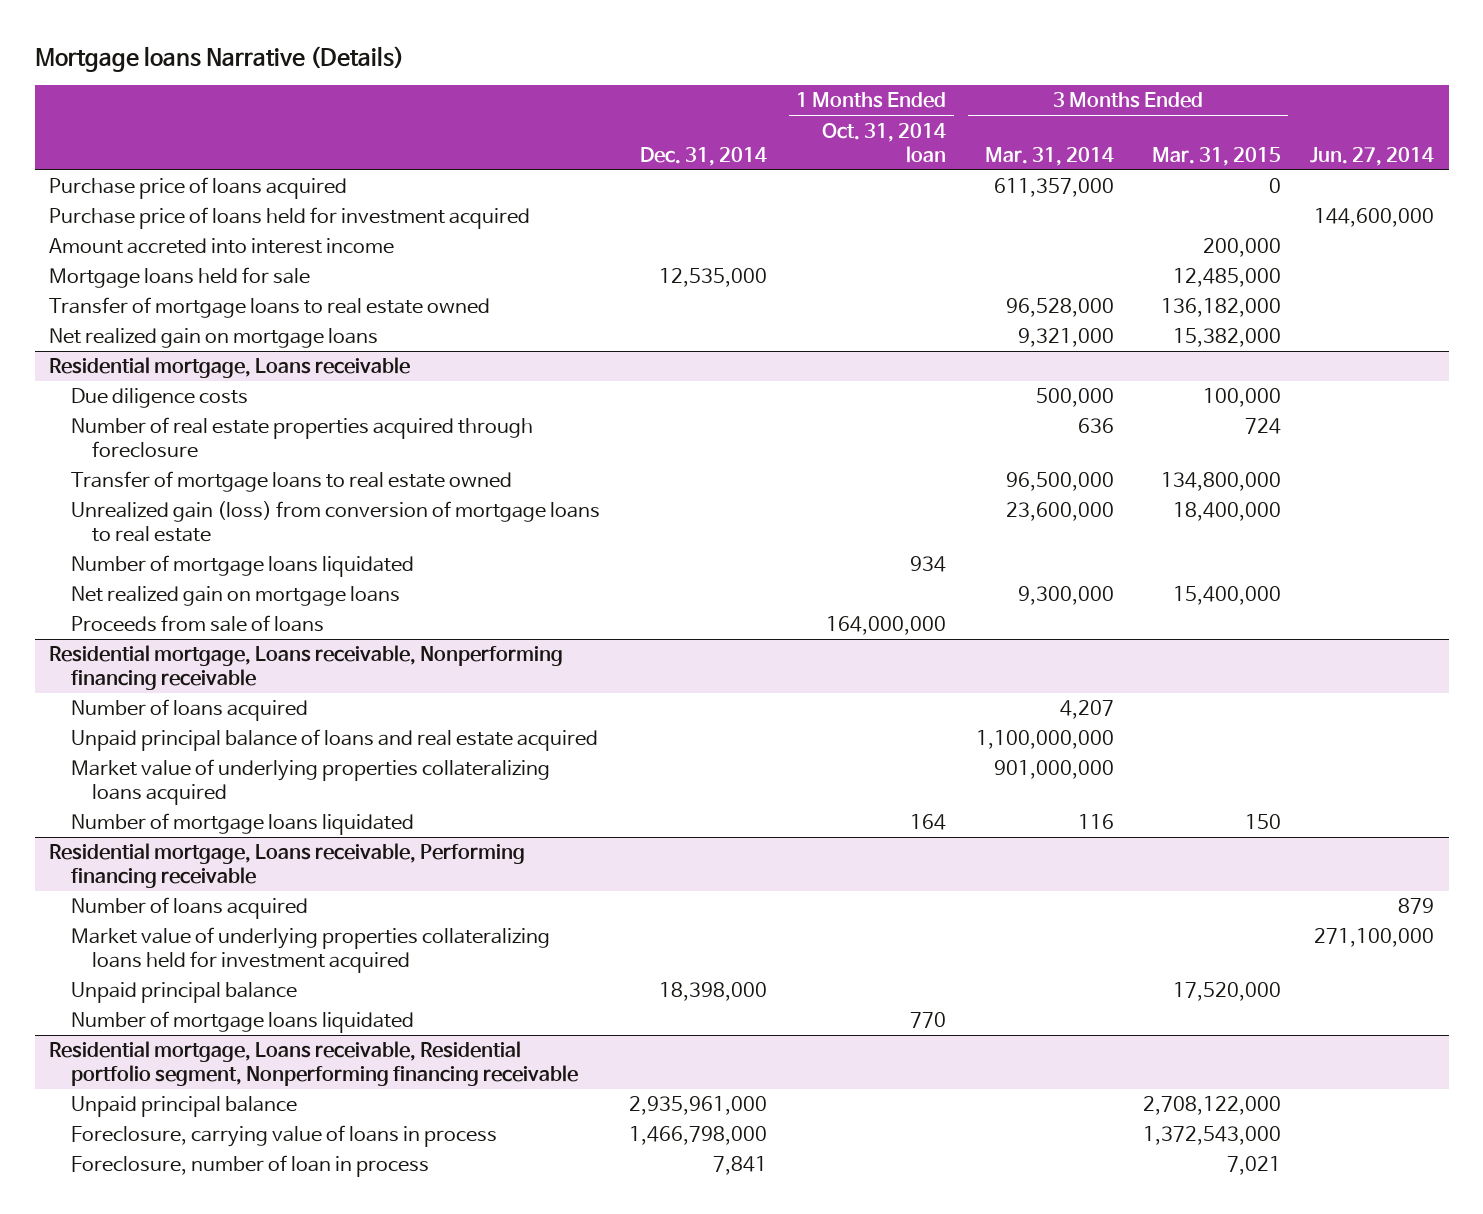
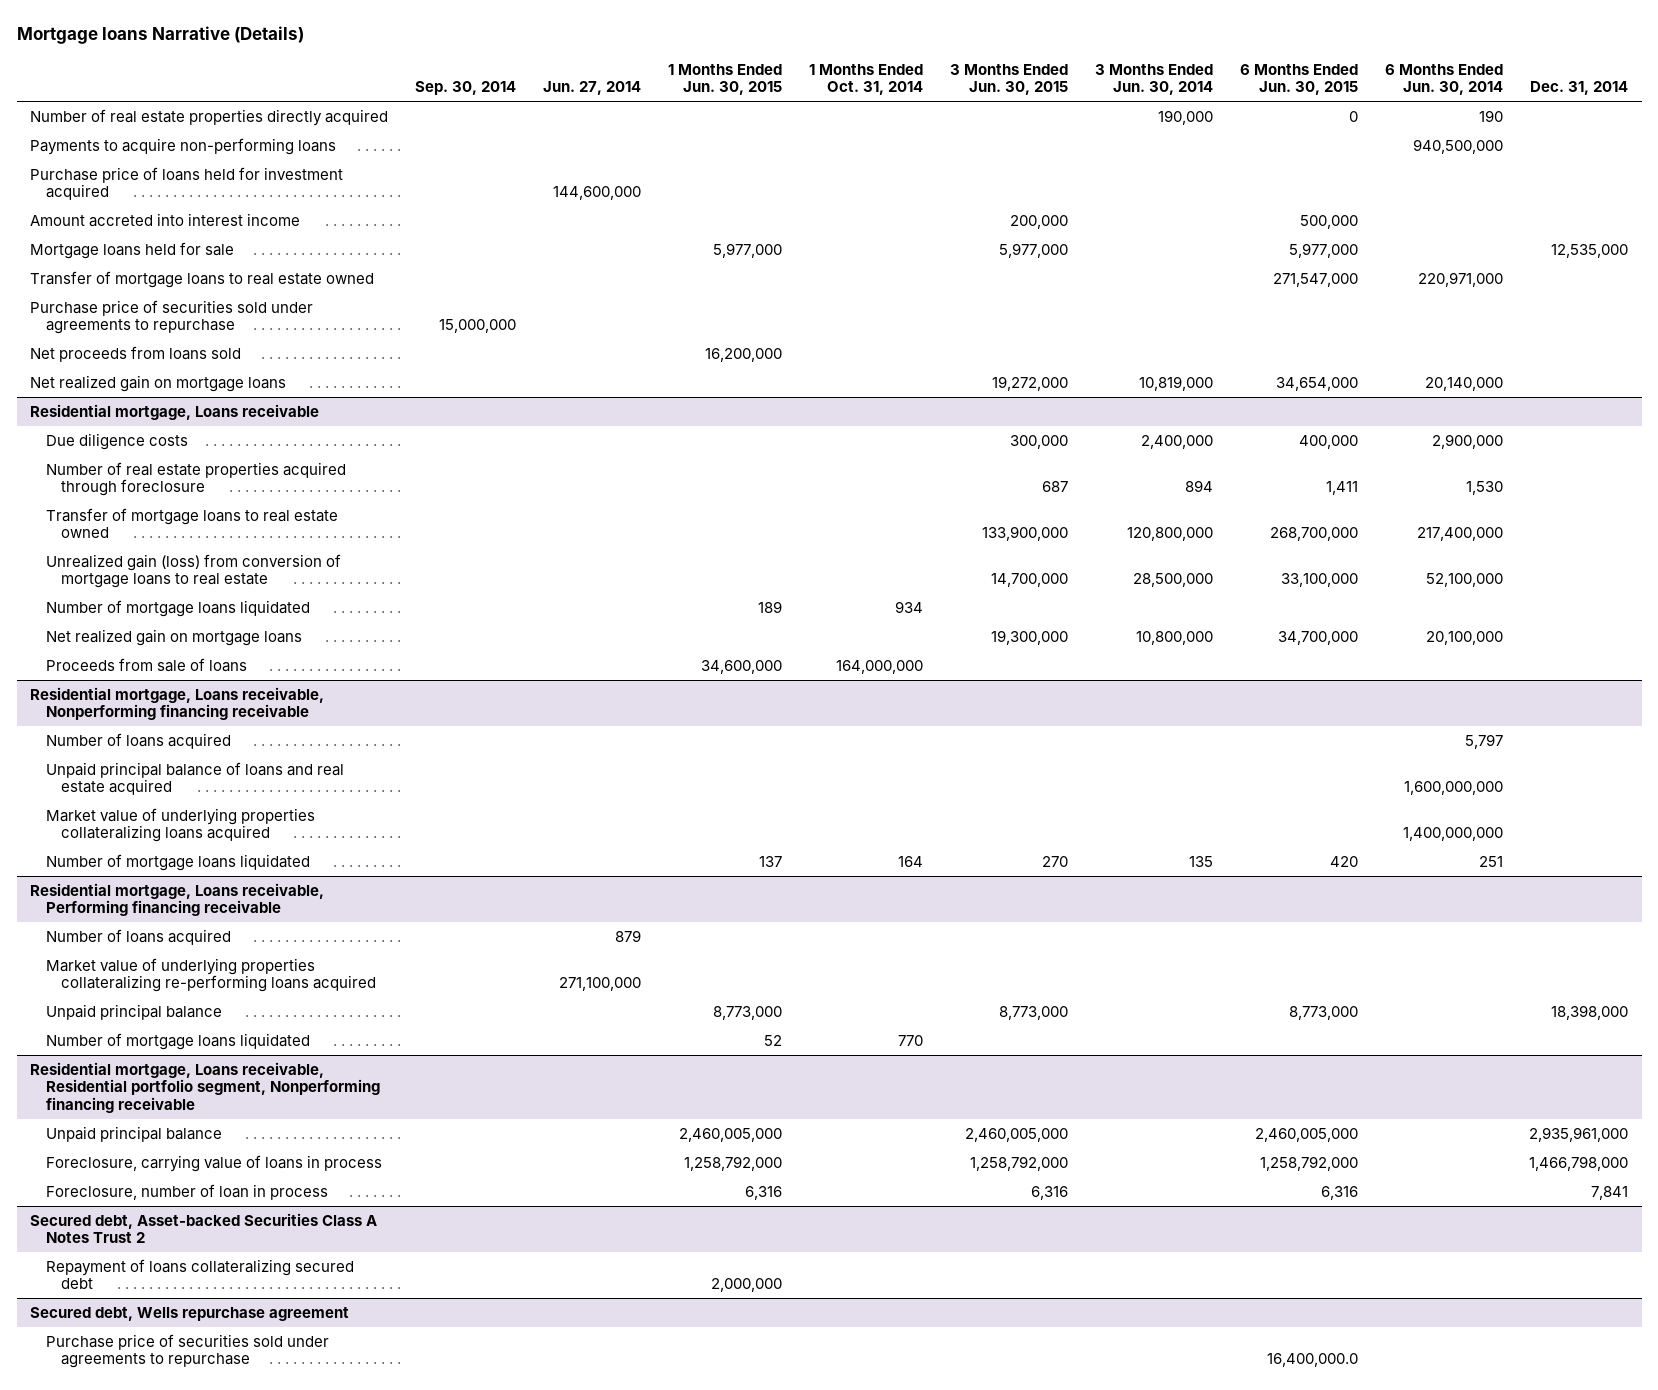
- | Dec. 31, 2014 | 1 Months Ended Oct. 31, 2014 loan | 3 Months Ended Mar. 31, 2014 | 3 Months Ended Mar. 31, 2015 | Jun. 27, 2014
+ | Sep. 30, 2014 | Jun. 27, 2014 | 1 Months Ended Jun. 30, 2015 | 1 Months Ended Oct. 31, 2014 | 3 Months Ended Jun. 30, 2015 | 3 Months Ended Jun. 30, 2014 | 6 Months Ended Jun. 30, 2015 | 6 Months Ended Jun. 30, 2014 | Dec. 31, 2014
- Purchase price of loans acquired | | | 611,357,000 | 0 |
+ Number of real estate properties directly acquired | | | | | | 190,000 | 0 | 190 |
+ Payments to acquire non-performing loans | | | | | | | | 940,500,000 |
+ Purchase price of securities sold under agreements to repurchase | 15,000,000 | | | | | | | |
+ Net proceeds from loans sold | | | 16,200,000 | | | | | |
@ Residential mortgage, Loans receivable, Performing financing receivable
- Market value of underlying properties collateralizing loans held for investment acquired | | | | | 271,100,000
+ Market value of underlying properties collateralizing re-performing loans acquired | | 271,100,000 | | | | | | |
+ Secured debt, Asset-backed Securities Class A Notes Trust 2
+ Repayment of loans collateralizing secured debt | | | 2,000,000 | | | | | |
+ Secured debt, Wells repurchase agreement
+ Purchase price of securities sold under agreements to repurchase | | | | | | | 16,400,000.0 | |

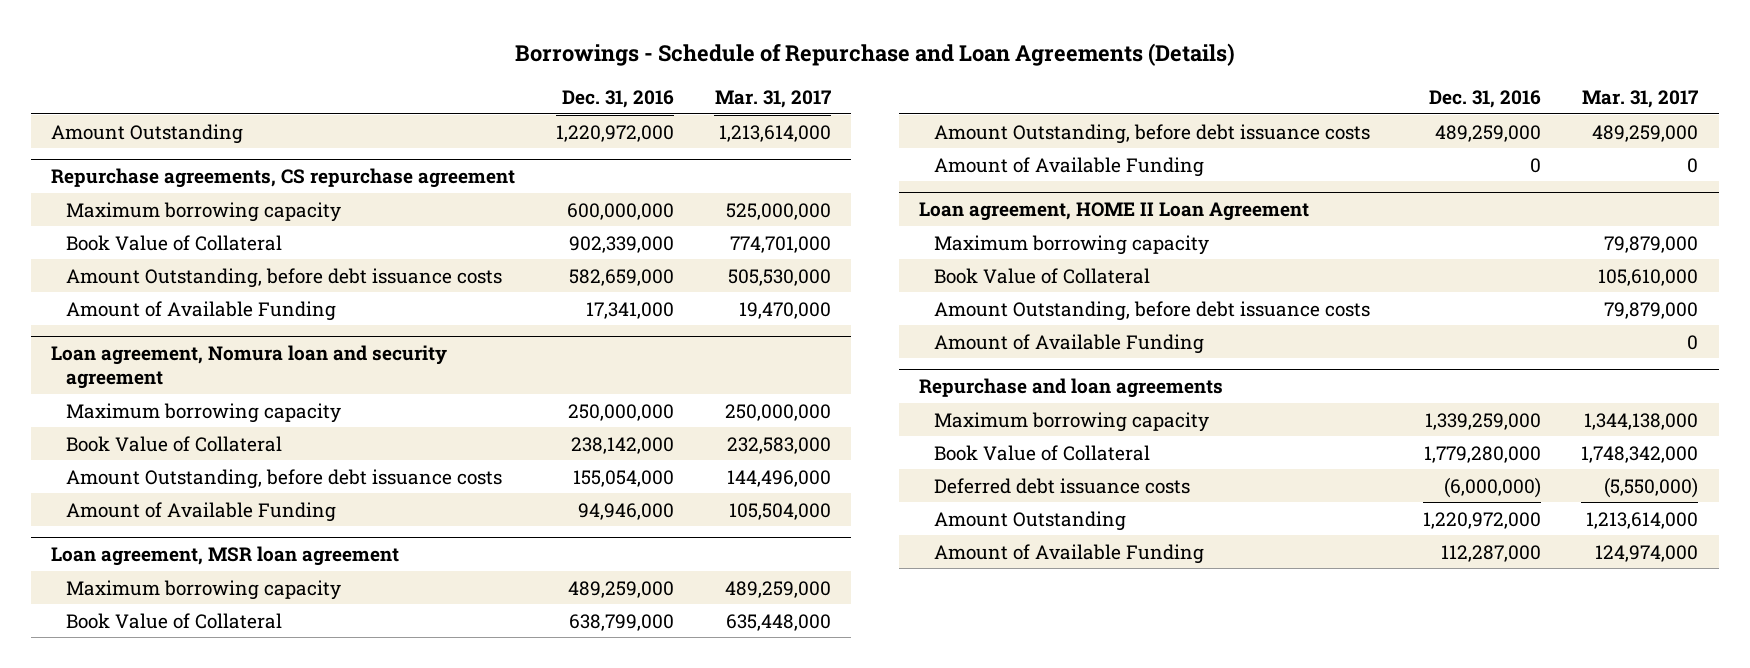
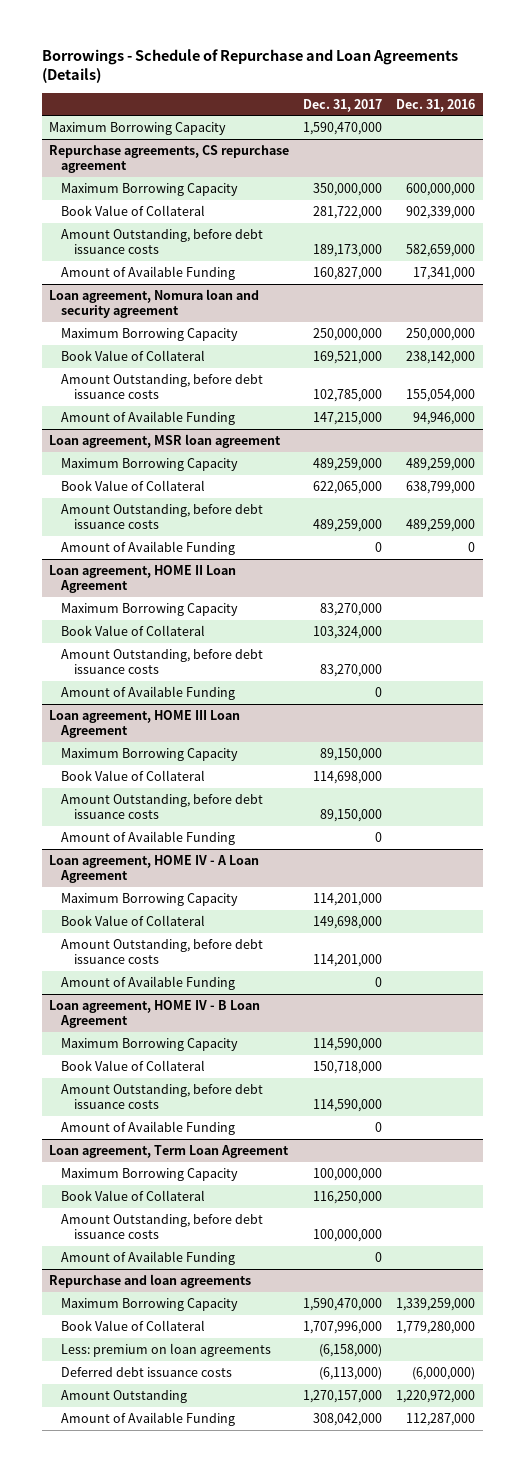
- | Dec. 31, 2016 | Mar. 31, 2017
+ | Dec. 31, 2017 | Dec. 31, 2016
- Amount Outstanding | 1,220,972,000 | 1,213,614,000
+ Maximum Borrowing Capacity | 1,590,470,000 |
@ Repurchase agreements, CS repurchase agreement
- Maximum borrowing capacity | 600,000,000 | 525,000,000
+ Maximum Borrowing Capacity | 350,000,000 | 600,000,000
@ Loan agreement, Nomura loan and security agreement
- Maximum borrowing capacity | 250,000,000 | 250,000,000
+ Maximum Borrowing Capacity | 250,000,000 | 250,000,000
@ Loan agreement, MSR loan agreement
- Maximum borrowing capacity | 489,259,000 | 489,259,000
+ Maximum Borrowing Capacity | 489,259,000 | 489,259,000
@ Loan agreement, HOME II Loan Agreement
- Maximum borrowing capacity | | 79,879,000
+ Maximum Borrowing Capacity | 83,270,000 |
+ Loan agreement, HOME III Loan Agreement
+ Maximum Borrowing Capacity | 89,150,000 |
+ Book Value of Collateral | 114,698,000 |
+ Amount Outstanding, before debt issuance costs | 89,150,000 |
+ Amount of Available Funding | 0 |
+ Loan agreement, HOME IV - A Loan Agreement
+ Maximum Borrowing Capacity | 114,201,000 |
+ Book Value of Collateral | 149,698,000 |
+ Amount Outstanding, before debt issuance costs | 114,201,000 |
+ Amount of Available Funding | 0 |
+ Loan agreement, HOME IV - B Loan Agreement
+ Maximum Borrowing Capacity | 114,590,000 |
+ Book Value of Collateral | 150,718,000 |
+ Amount Outstanding, before debt issuance costs | 114,590,000 |
+ Amount of Available Funding | 0 |
+ Loan agreement, Term Loan Agreement
+ Maximum Borrowing Capacity | 100,000,000 |
+ Book Value of Collateral | 116,250,000 |
+ Amount Outstanding, before debt issuance costs | 100,000,000 |
+ Amount of Available Funding | 0 |
@ Repurchase and loan agreements
- Maximum borrowing capacity | 1,339,259,000 | 1,344,138,000
+ Maximum Borrowing Capacity | 1,590,470,000 | 1,339,259,000
+ Less: premium on loan agreements | (6,158,000) |

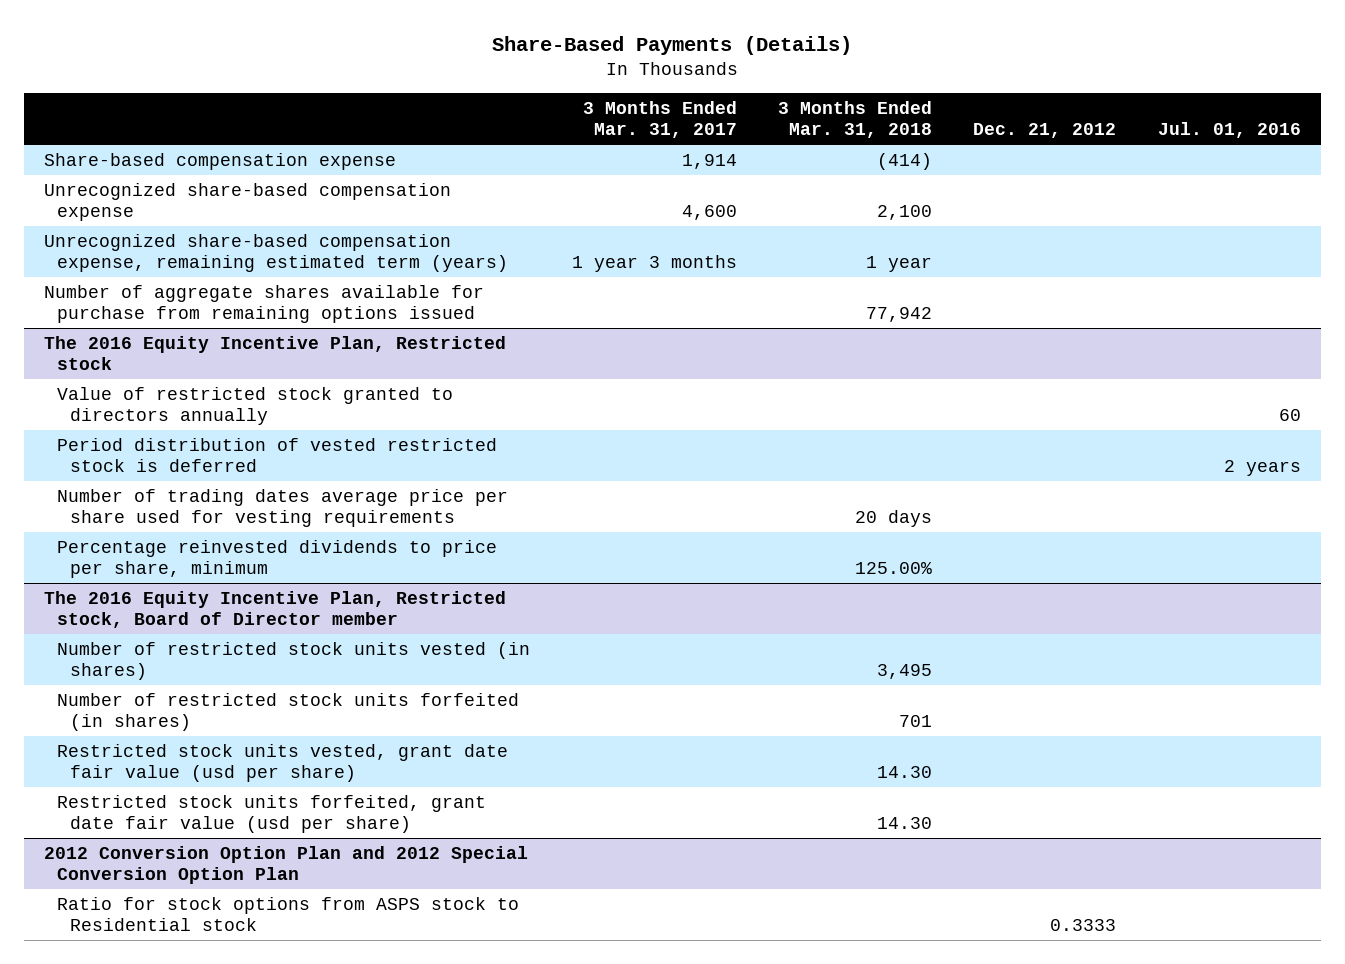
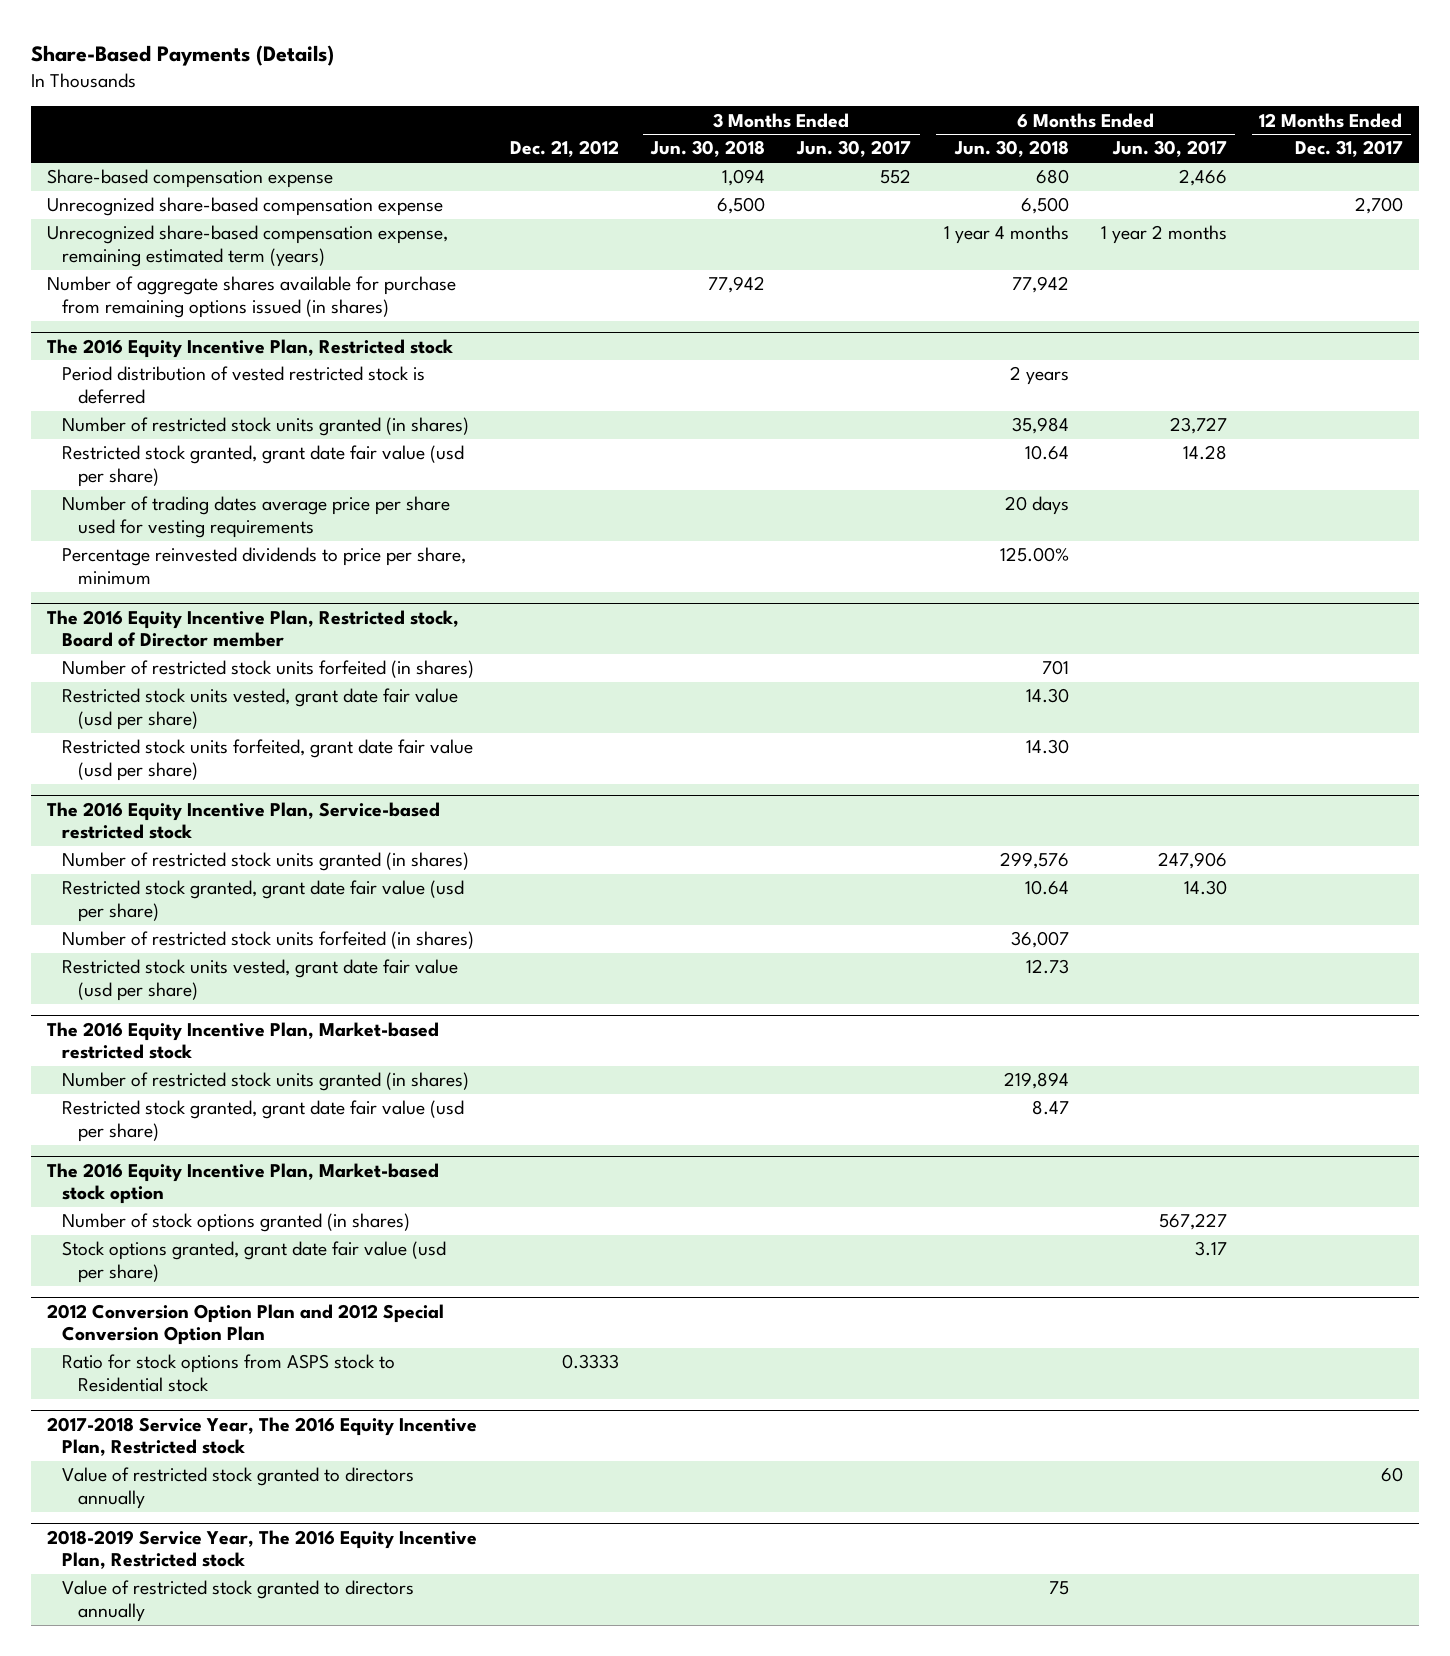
- | 3 Months Ended Mar. 31, 2017 | 3 Months Ended Mar. 31, 2018 | Dec. 21, 2012 | Jul. 01, 2016
+ | Dec. 21, 2012 | 3 Months Ended Jun. 30, 2018 | 3 Months Ended Jun. 30, 2017 | 6 Months Ended Jun. 30, 2018 | 6 Months Ended Jun. 30, 2017 | 12 Months Ended Dec. 31, 2017
- Number of aggregate shares available for purchase from remaining options issued | | 77,942 | |
+ Number of aggregate shares available for purchase from remaining options issued (in shares) | | 77,942 | | 77,942 | |
@ The 2016 Equity Incentive Plan, Restricted stock
- Value of restricted stock granted to directors annually | | | | 60
+ Number of restricted stock units granted (in shares) | | | | 35,984 | 23,727 |
+ Restricted stock granted, grant date fair value (usd per share) | | | | 10.64 | 14.28 |
@ The 2016 Equity Incentive Plan, Restricted stock, Board of Director member
- Number of restricted stock units vested (in shares) | | 3,495 | |
+ The 2016 Equity Incentive Plan, Service-based restricted stock
+ Number of restricted stock units granted (in shares) | | | | 299,576 | 247,906 |
+ Restricted stock granted, grant date fair value (usd per share) | | | | 10.64 | 14.30 |
+ Number of restricted stock units forfeited (in shares) | | | | 36,007 | |
+ Restricted stock units vested, grant date fair value (usd per share) | | | | 12.73 | |
+ The 2016 Equity Incentive Plan, Market-based restricted stock
+ Number of restricted stock units granted (in shares) | | | | 219,894 | |
+ Restricted stock granted, grant date fair value (usd per share) | | | | 8.47 | |
+ The 2016 Equity Incentive Plan, Market-based stock option
+ Number of stock options granted (in shares) | | | | | 567,227 |
+ Stock options granted, grant date fair value (usd per share) | | | | | 3.17 |
+ 2017-2018 Service Year, The 2016 Equity Incentive Plan, Restricted stock
+ Value of restricted stock granted to directors annually | | | | | | 60
+ 2018-2019 Service Year, The 2016 Equity Incentive Plan, Restricted stock
+ Value of restricted stock granted to directors annually | | | | 75 | |

